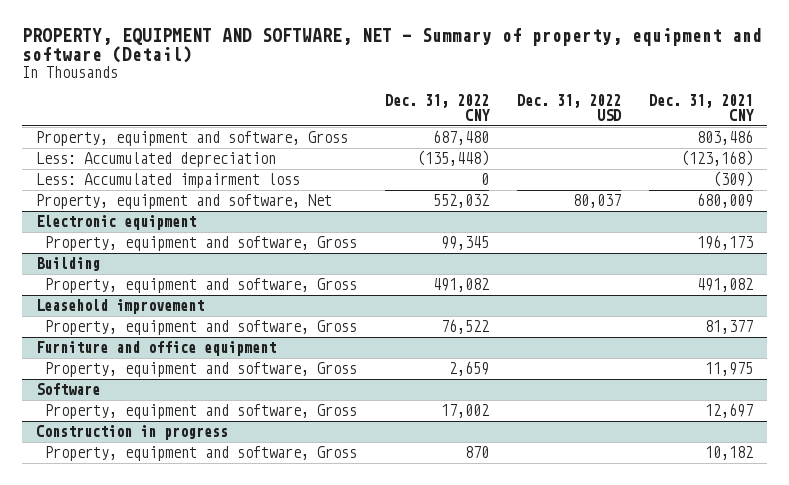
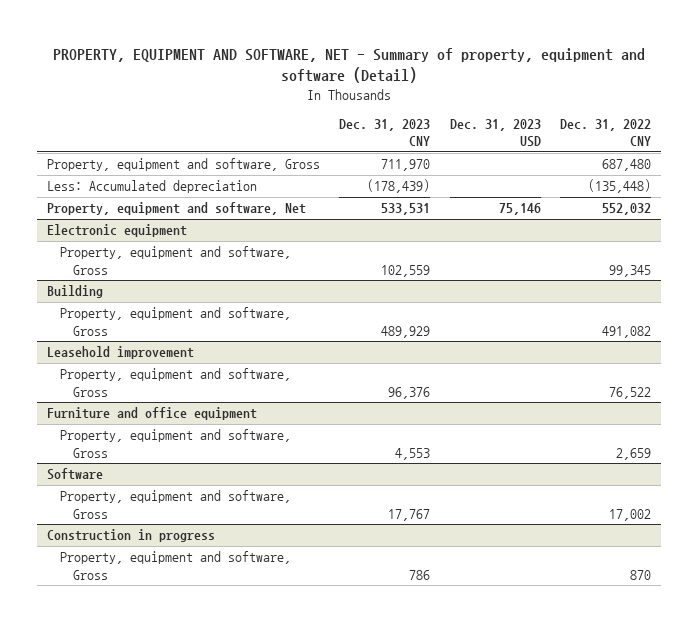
- | Dec. 31, 2022 CNY | Dec. 31, 2022 USD | Dec. 31, 2021 CNY
+ | Dec. 31, 2023 CNY | Dec. 31, 2023 USD | Dec. 31, 2022 CNY
- Less: Accumulated impairment loss | 0 | | (309)

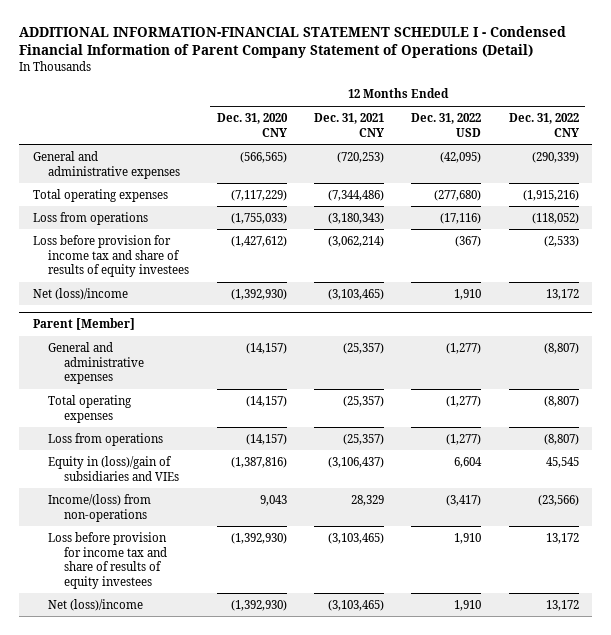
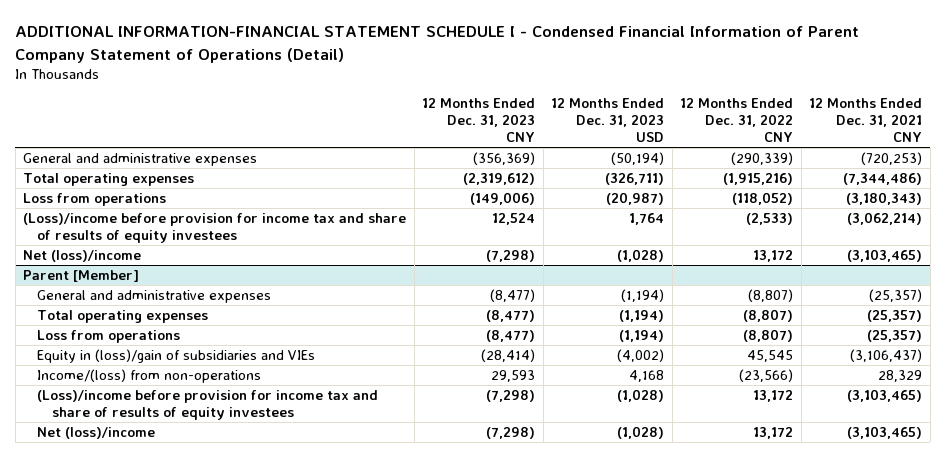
- | 12 Months Ended Dec. 31, 2020 CNY | 12 Months Ended Dec. 31, 2021 CNY | 12 Months Ended Dec. 31, 2022 USD | 12 Months Ended Dec. 31, 2022 CNY
+ | 12 Months Ended Dec. 31, 2023 CNY | 12 Months Ended Dec. 31, 2023 USD | 12 Months Ended Dec. 31, 2022 CNY | 12 Months Ended Dec. 31, 2021 CNY
- Loss before provision for income tax and share of results of equity investees | (1,427,612) | (3,062,214) | (367) | (2,533)
+ (Loss)/income before provision for income tax and share of results of equity investees | 12,524 | 1,764 | (2,533) | (3,062,214)
@ Parent [Member]
- Loss before provision for income tax and share of results of equity investees | (1,392,930) | (3,103,465) | 1,910 | 13,172
+ (Loss)/income before provision for income tax and share of results of equity investees | (7,298) | (1,028) | 13,172 | (3,103,465)

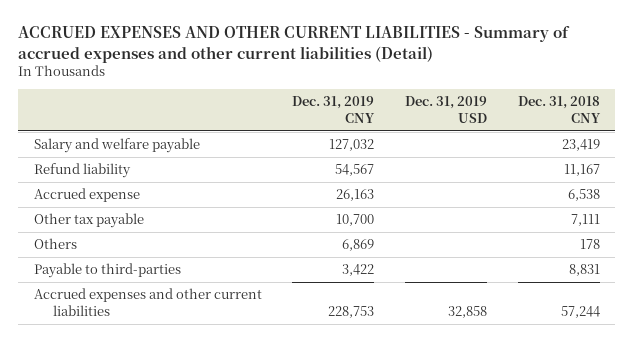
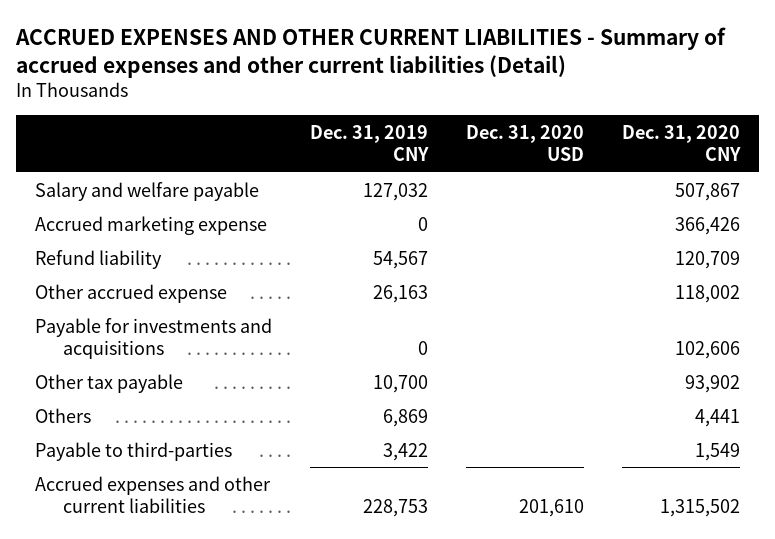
- | Dec. 31, 2019 CNY | Dec. 31, 2019 USD | Dec. 31, 2018 CNY
+ | Dec. 31, 2019 CNY | Dec. 31, 2020 USD | Dec. 31, 2020 CNY
+ Accrued marketing expense | 0 | | 366,426
- Accrued expense | 26,163 | | 6,538
+ Other accrued expense | 26,163 | | 118,002
+ Payable for investments and acquisitions | 0 | | 102,606

